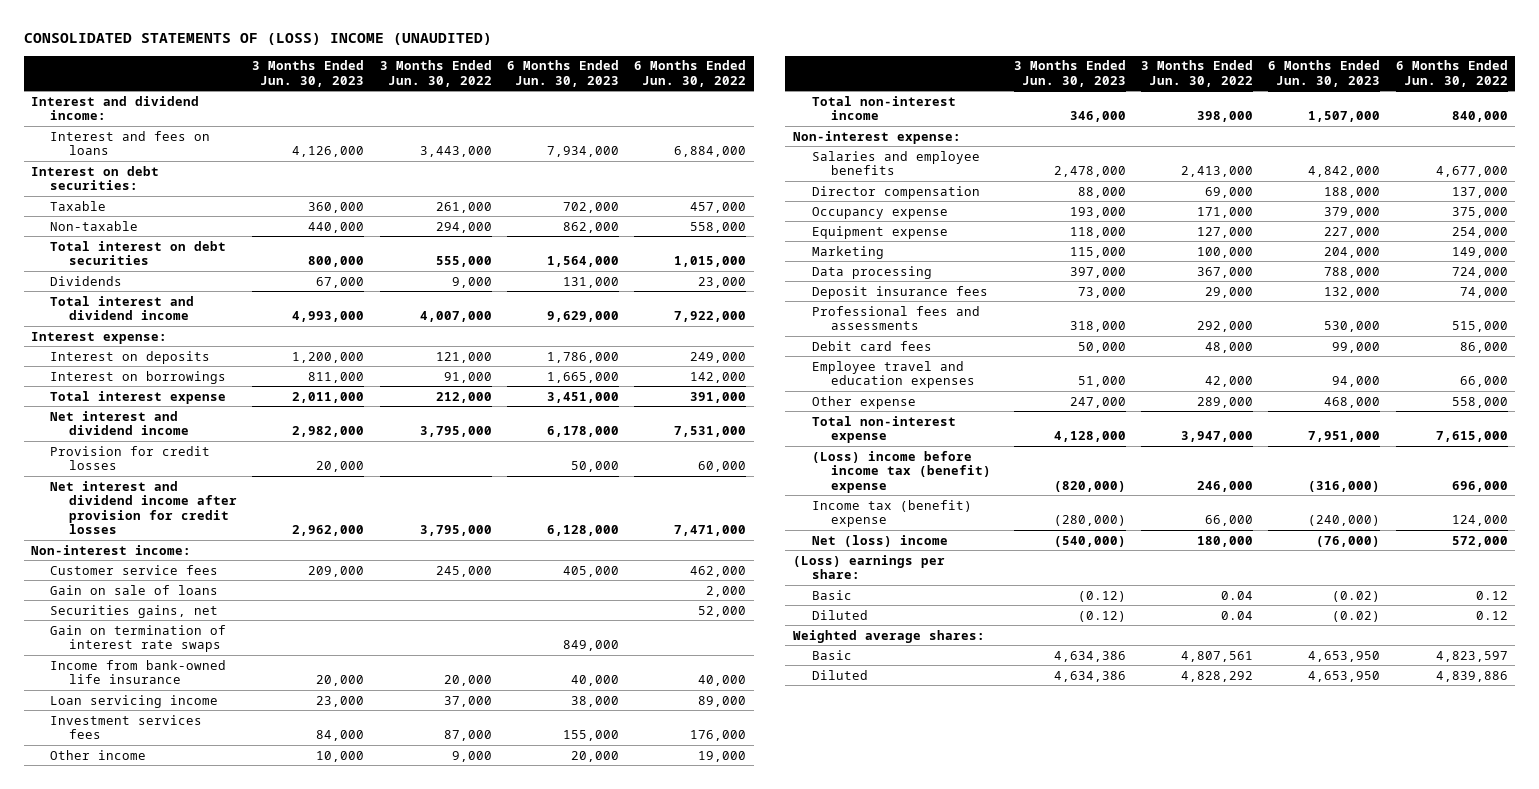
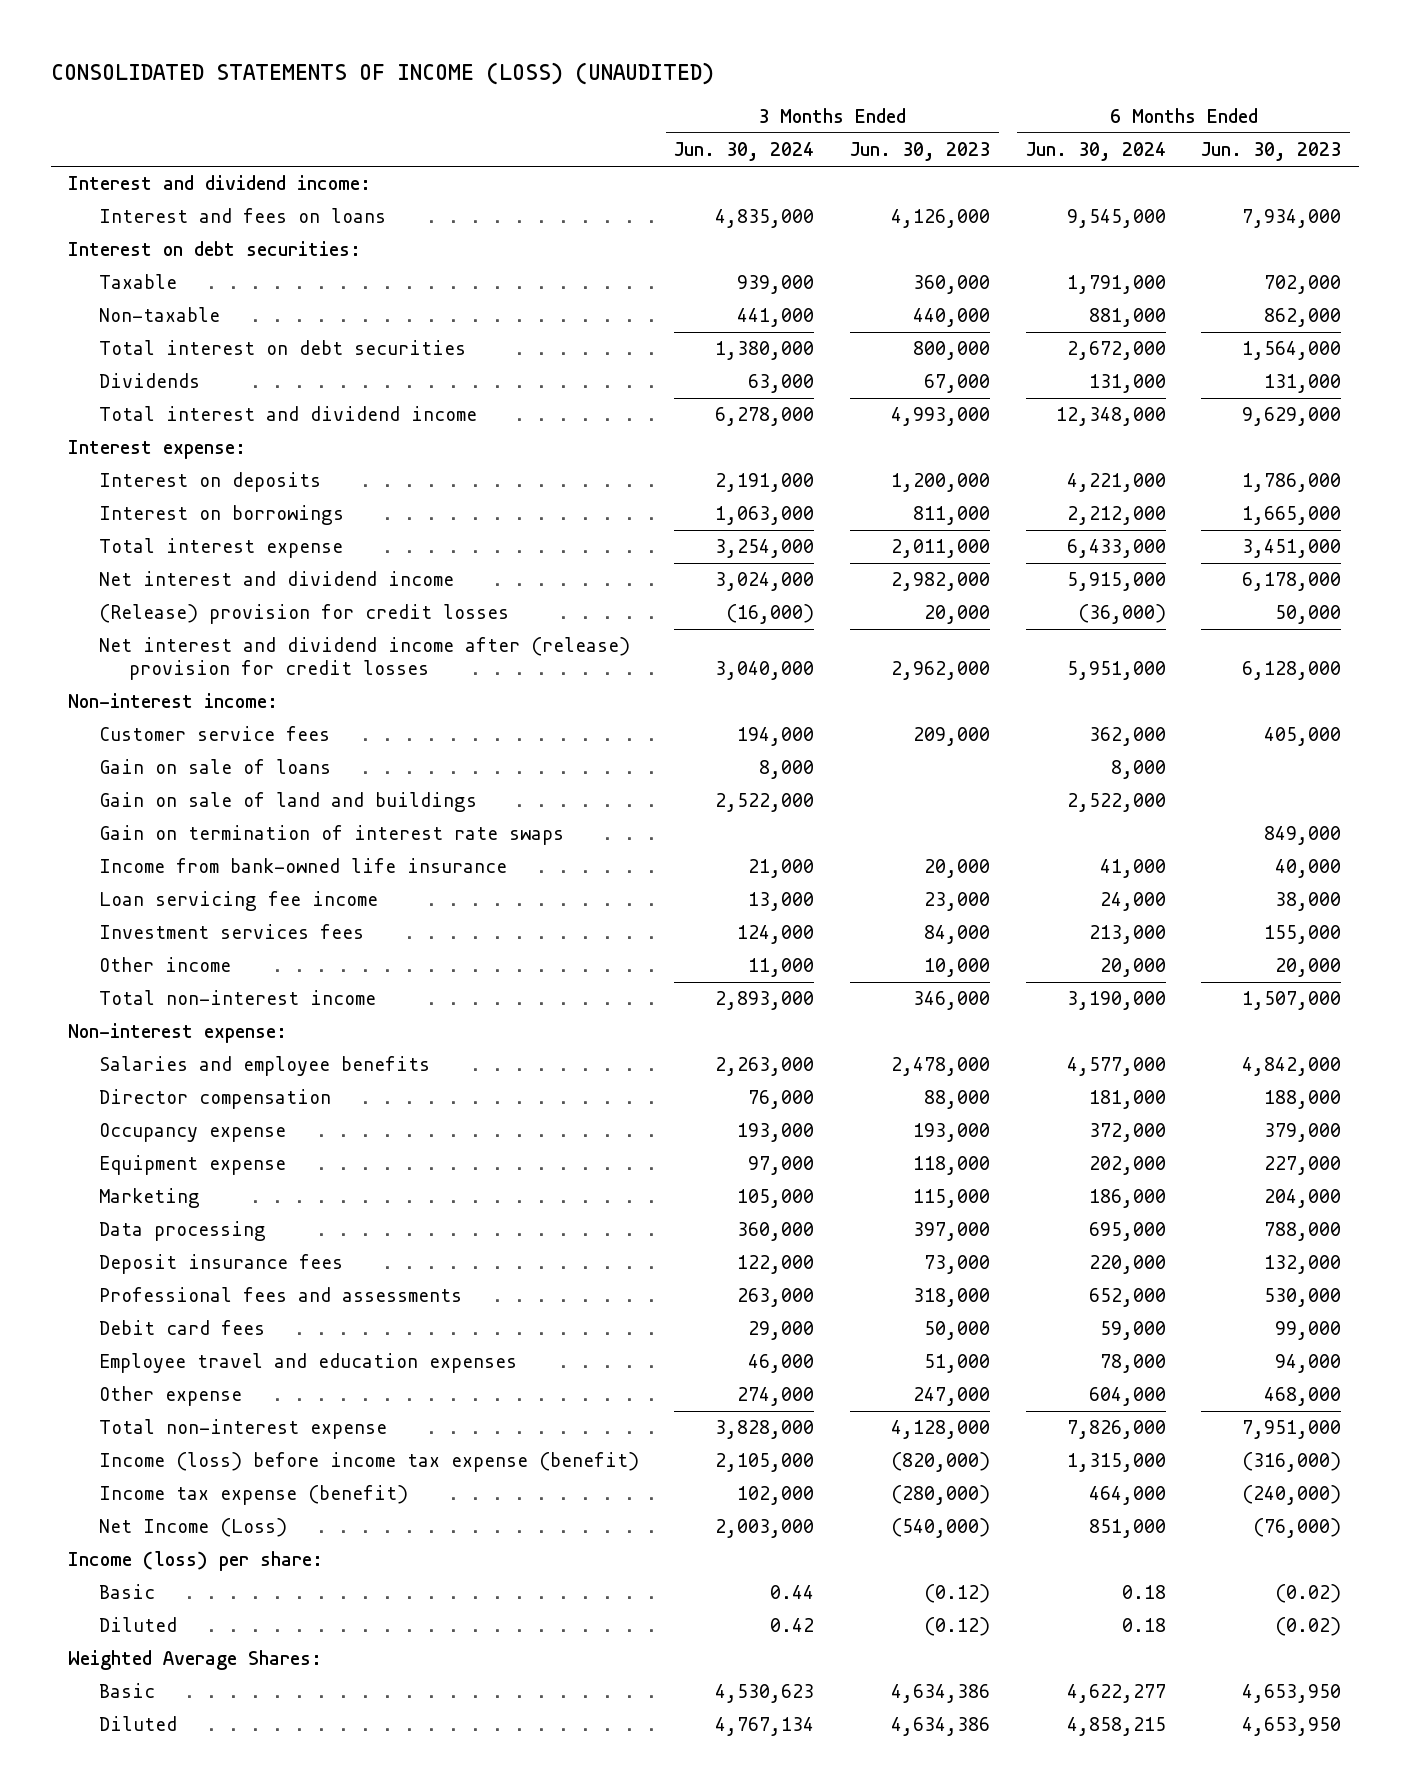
- CONSOLIDATED STATEMENTS OF (LOSS) INCOME (UNAUDITED)
+ CONSOLIDATED STATEMENTS OF INCOME (LOSS) (UNAUDITED)
- | 3 Months Ended Jun. 30, 2023 | 3 Months Ended Jun. 30, 2022 | 6 Months Ended Jun. 30, 2023 | 6 Months Ended Jun. 30, 2022
+ | 3 Months Ended Jun. 30, 2024 | 3 Months Ended Jun. 30, 2023 | 6 Months Ended Jun. 30, 2024 | 6 Months Ended Jun. 30, 2023
- Provision for credit losses | 20,000 | | 50,000 | 60,000
- Net interest and dividend income after provision for credit losses | 2,962,000 | 3,795,000 | 6,128,000 | 7,471,000
+ (Release) provision for credit losses | (16,000) | 20,000 | (36,000) | 50,000
+ Net interest and dividend income after (release) provision for credit losses | 3,040,000 | 2,962,000 | 5,951,000 | 6,128,000
- Securities gains, net | | | | 52,000
+ Gain on sale of land and buildings | 2,522,000 | | 2,522,000 |
- Loan servicing income | 23,000 | 37,000 | 38,000 | 89,000
+ Loan servicing fee income | 13,000 | 23,000 | 24,000 | 38,000
- (Loss) income before income tax (benefit) expense | (820,000) | 246,000 | (316,000) | 696,000
- Income tax (benefit) expense | (280,000) | 66,000 | (240,000) | 124,000
- Net (loss) income | (540,000) | 180,000 | (76,000) | 572,000
- (Loss) earnings per share:
+ Income (loss) before income tax expense (benefit) | 2,105,000 | (820,000) | 1,315,000 | (316,000)
+ Income tax expense (benefit) | 102,000 | (280,000) | 464,000 | (240,000)
+ Net Income (Loss) | 2,003,000 | (540,000) | 851,000 | (76,000)
+ Income (loss) per share:
- Weighted average shares:
+ Weighted Average Shares:

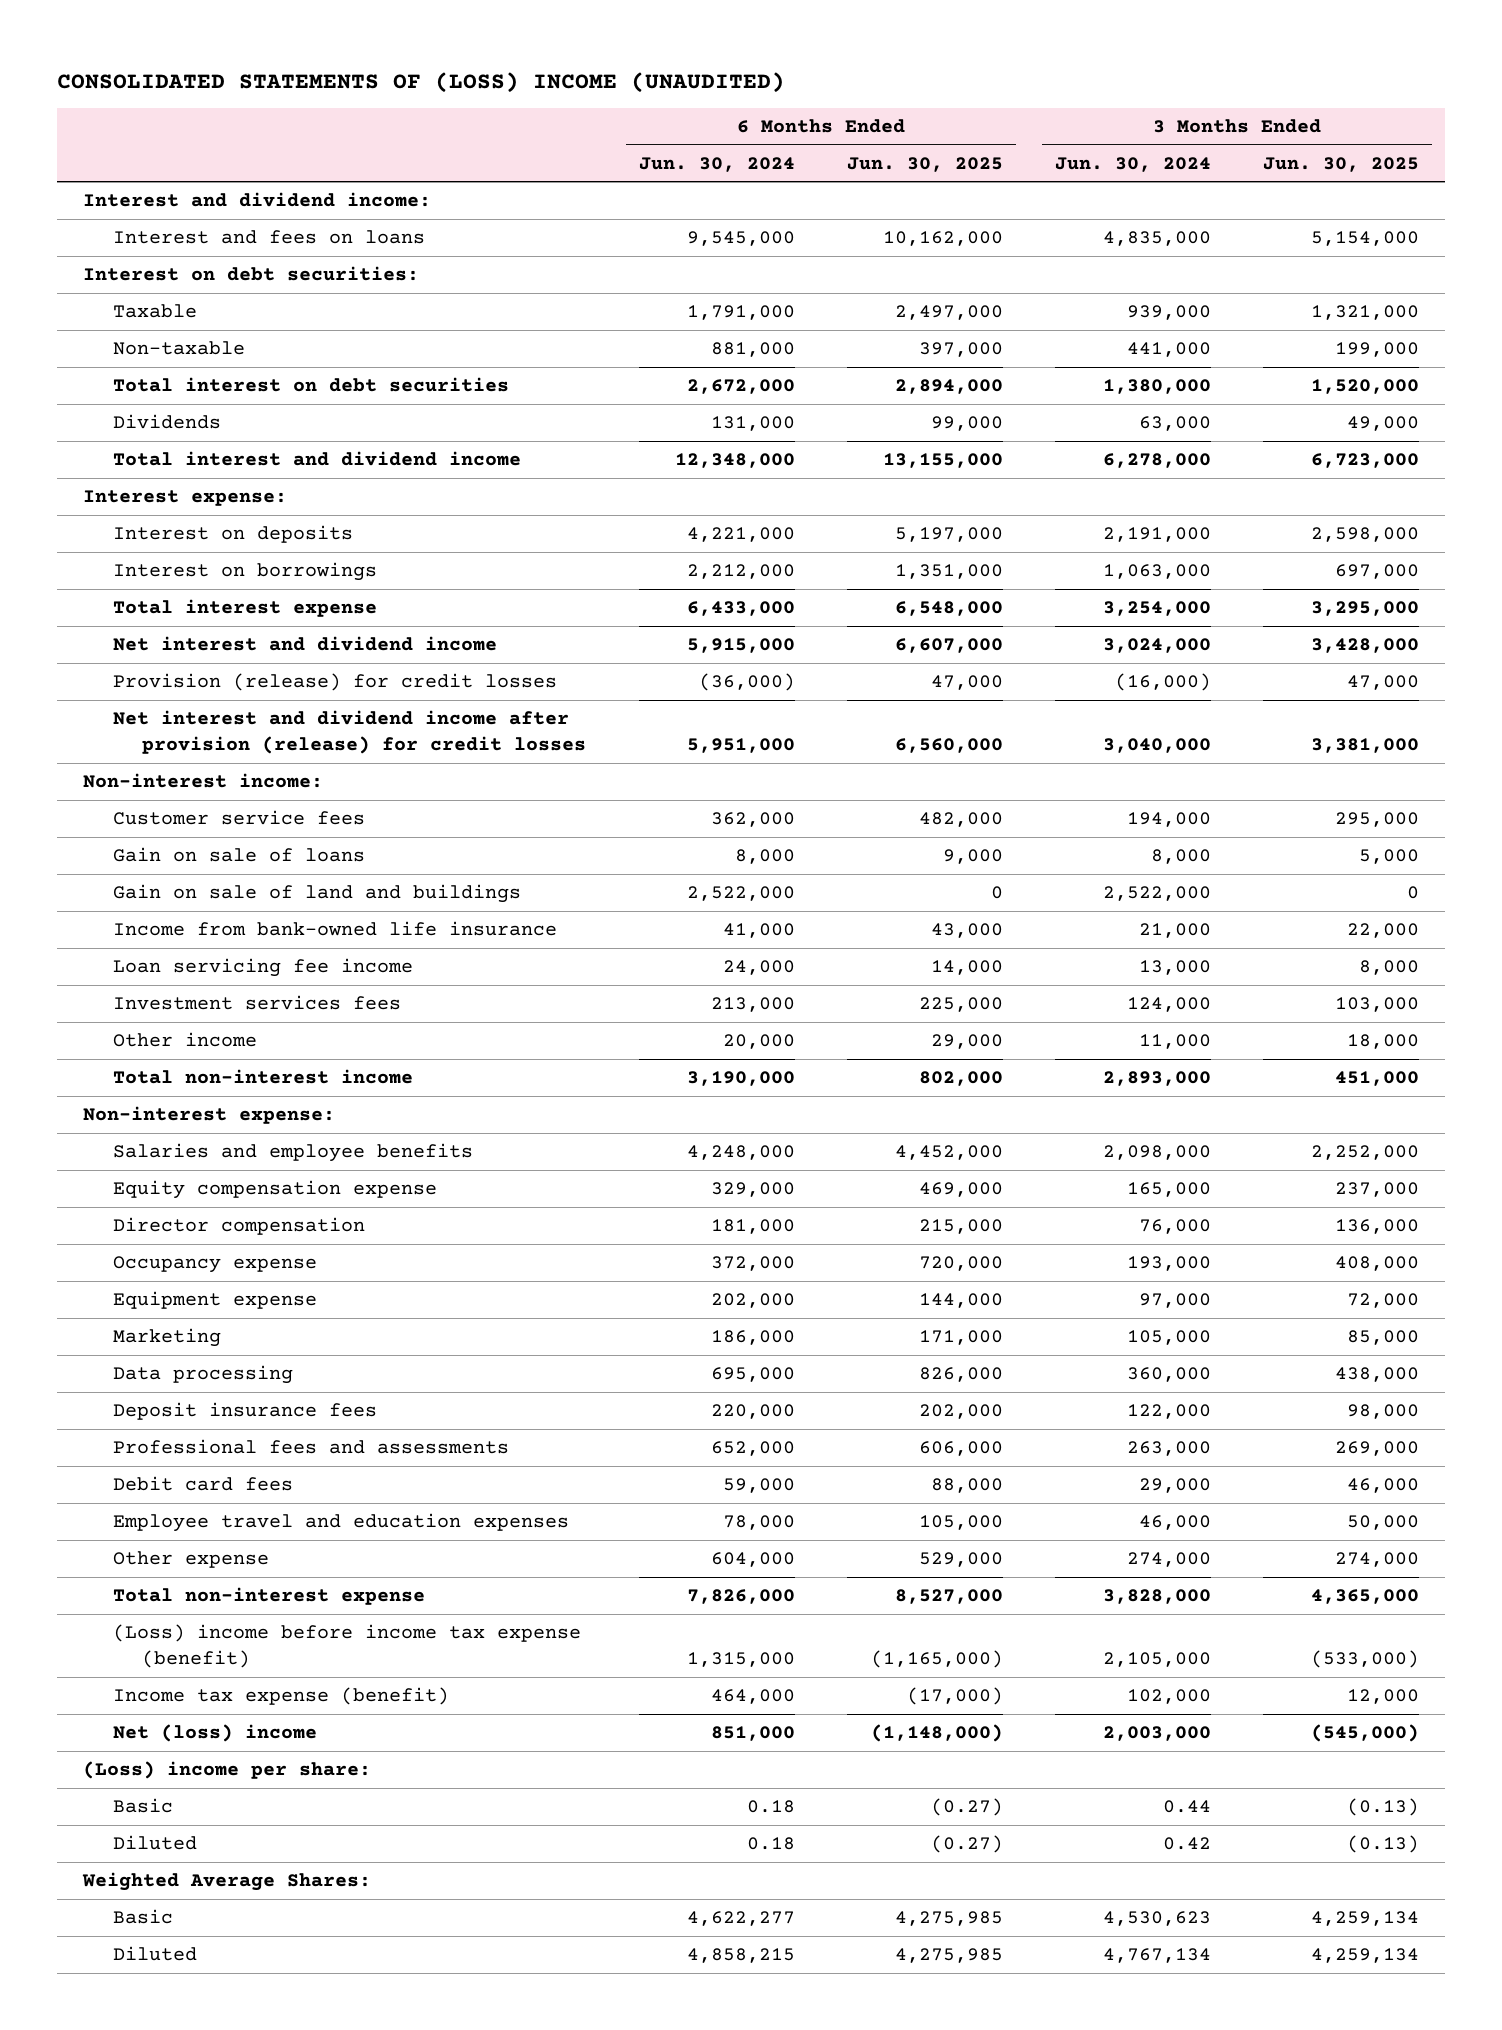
- CONSOLIDATED STATEMENTS OF INCOME (LOSS) (UNAUDITED)
+ CONSOLIDATED STATEMENTS OF (LOSS) INCOME (UNAUDITED)
- | 3 Months Ended Jun. 30, 2024 | 3 Months Ended Jun. 30, 2023 | 6 Months Ended Jun. 30, 2024 | 6 Months Ended Jun. 30, 2023
+ | 6 Months Ended Jun. 30, 2024 | 6 Months Ended Jun. 30, 2025 | 3 Months Ended Jun. 30, 2024 | 3 Months Ended Jun. 30, 2025
- (Release) provision for credit losses | (16,000) | 20,000 | (36,000) | 50,000
- Net interest and dividend income after (release) provision for credit losses | 3,040,000 | 2,962,000 | 5,951,000 | 6,128,000
+ Provision (release) for credit losses | (36,000) | 47,000 | (16,000) | 47,000
+ Net interest and dividend income after provision (release) for credit losses | 5,951,000 | 6,560,000 | 3,040,000 | 3,381,000
- Gain on termination of interest rate swaps | | | | 849,000
- Salaries and employee benefits | 2,263,000 | 2,478,000 | 4,577,000 | 4,842,000
+ Salaries and employee benefits | 4,248,000 | 4,452,000 | 2,098,000 | 2,252,000
+ Equity compensation expense | 329,000 | 469,000 | 165,000 | 237,000
- Income (loss) before income tax expense (benefit) | 2,105,000 | (820,000) | 1,315,000 | (316,000)
+ (Loss) income before income tax expense (benefit) | 1,315,000 | (1,165,000) | 2,105,000 | (533,000)
- Net Income (Loss) | 2,003,000 | (540,000) | 851,000 | (76,000)
- Income (loss) per share:
+ Net (loss) income | 851,000 | (1,148,000) | 2,003,000 | (545,000)
+ (Loss) income per share:

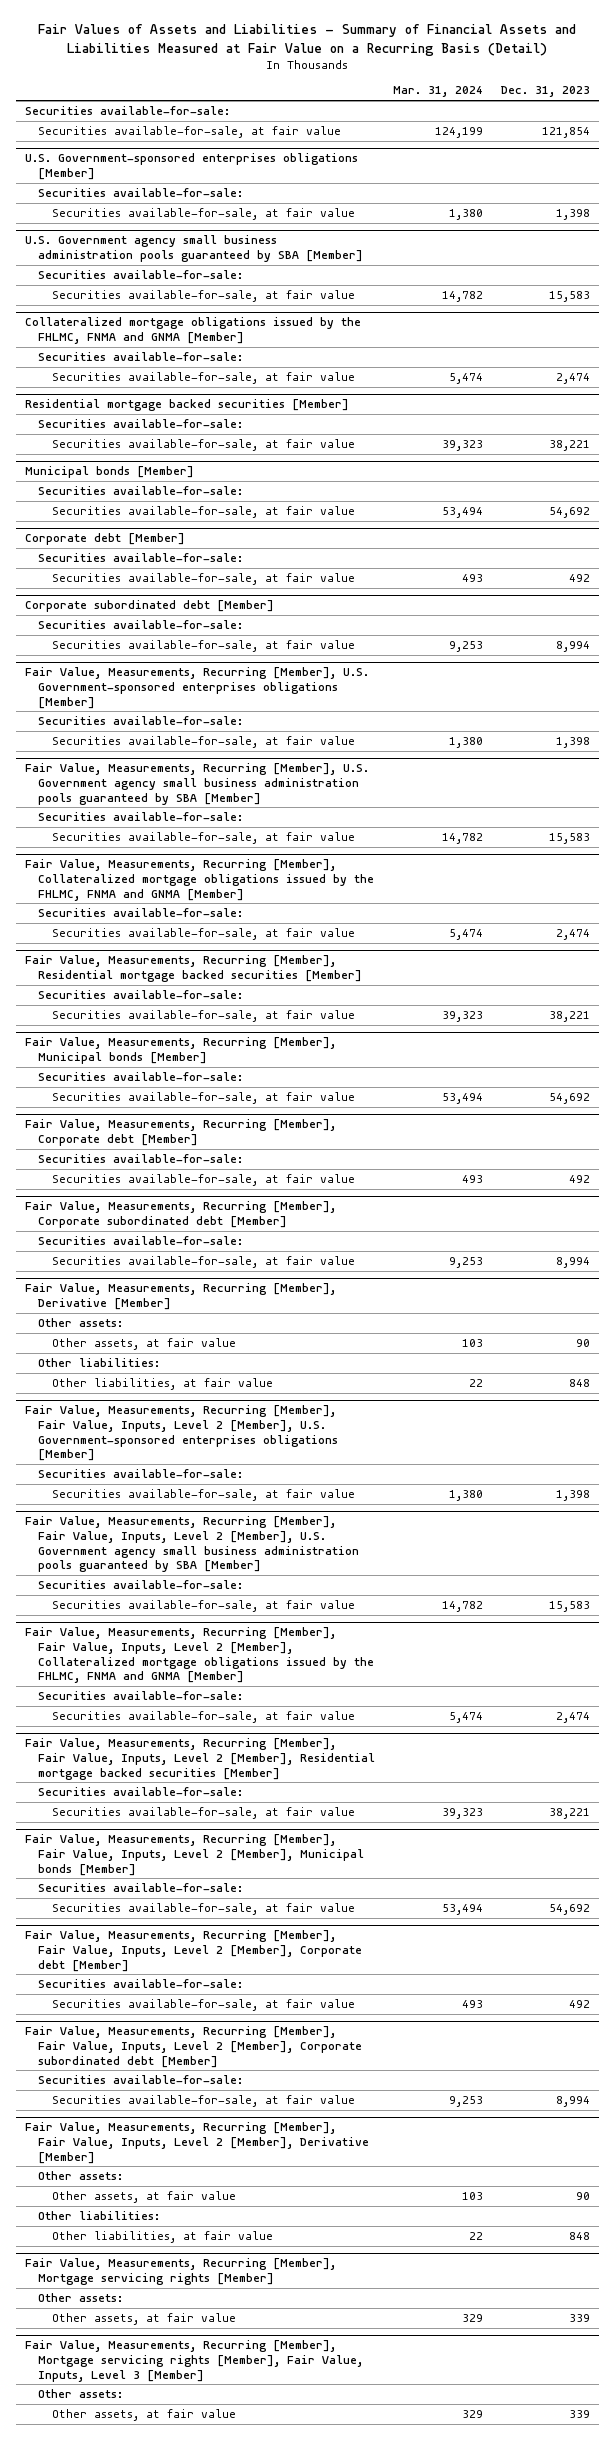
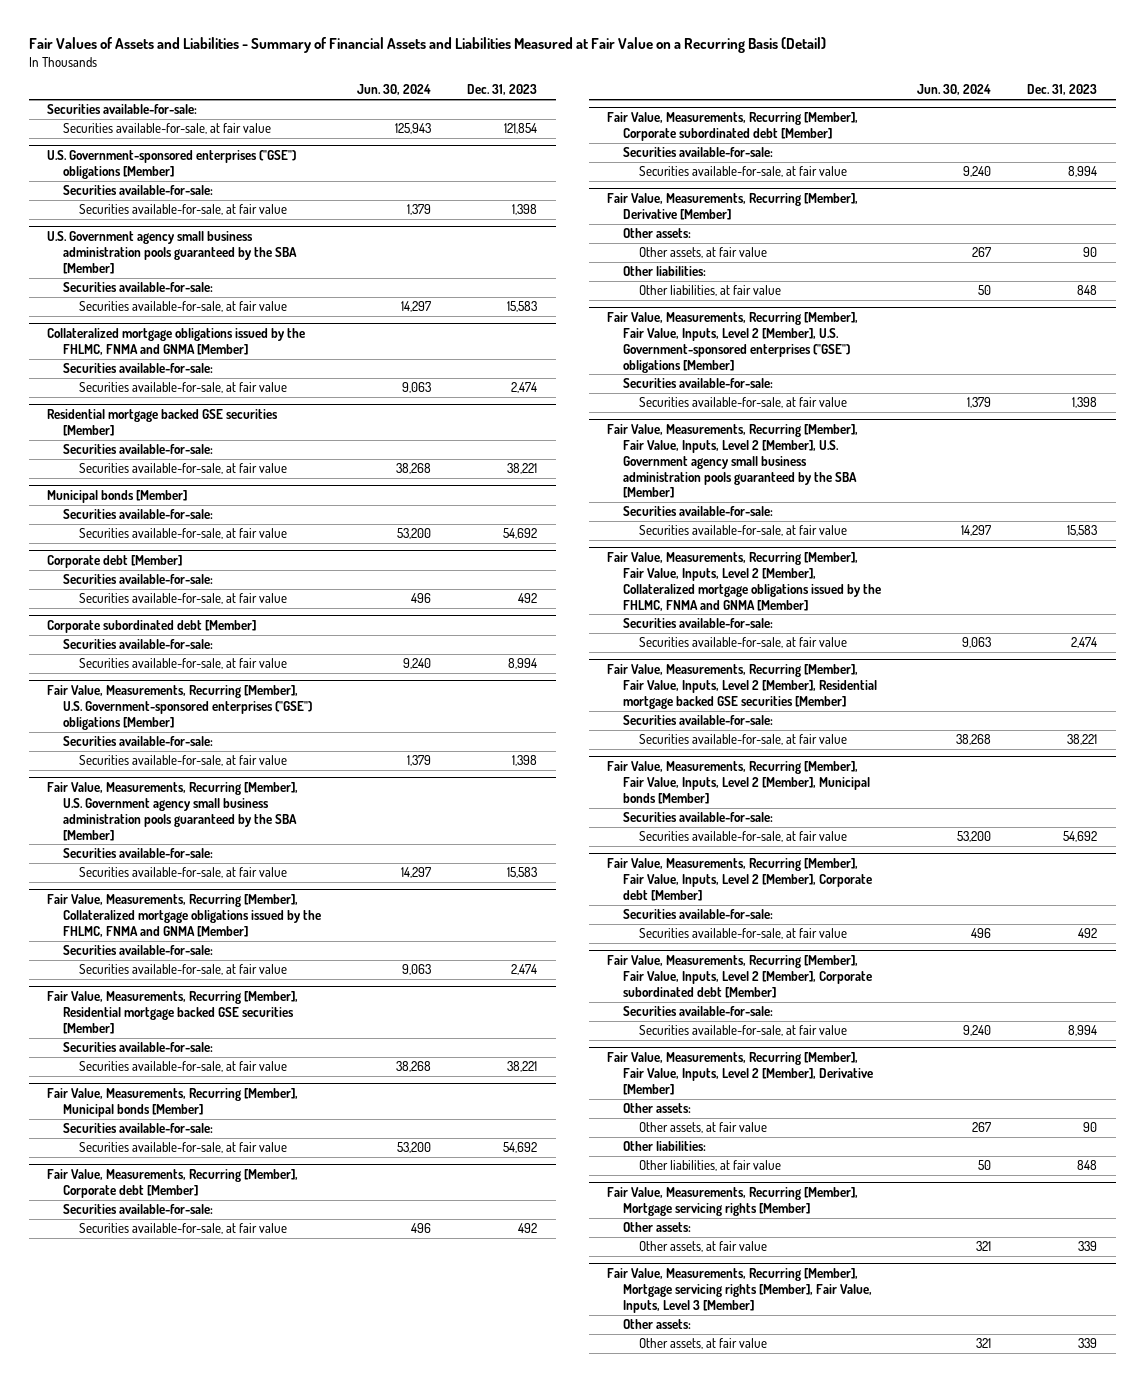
- | Mar. 31, 2024 | Dec. 31, 2023
+ | Jun. 30, 2024 | Dec. 31, 2023
- U.S. Government-sponsored enterprises obligations [Member]
+ U.S. Government-sponsored enterprises ("GSE") obligations [Member]
- U.S. Government agency small business administration pools guaranteed by SBA [Member]
+ U.S. Government agency small business administration pools guaranteed by the SBA [Member]
- Residential mortgage backed securities [Member]
+ Residential mortgage backed GSE securities [Member]
- Fair Value, Measurements, Recurring [Member], U.S. Government-sponsored enterprises obligations [Member]
+ Fair Value, Measurements, Recurring [Member], U.S. Government-sponsored enterprises ("GSE") obligations [Member]
- Fair Value, Measurements, Recurring [Member], U.S. Government agency small business administration pools guaranteed by SBA [Member]
+ Fair Value, Measurements, Recurring [Member], U.S. Government agency small business administration pools guaranteed by the SBA [Member]
- Fair Value, Measurements, Recurring [Member], Residential mortgage backed securities [Member]
+ Fair Value, Measurements, Recurring [Member], Residential mortgage backed GSE securities [Member]
- Fair Value, Measurements, Recurring [Member], Fair Value, Inputs, Level 2 [Member], U.S. Government-sponsored enterprises obligations [Member]
+ Fair Value, Measurements, Recurring [Member], Fair Value, Inputs, Level 2 [Member], U.S. Government-sponsored enterprises ("GSE") obligations [Member]
- Fair Value, Measurements, Recurring [Member], Fair Value, Inputs, Level 2 [Member], U.S. Government agency small business administration pools guaranteed by SBA [Member]
+ Fair Value, Measurements, Recurring [Member], Fair Value, Inputs, Level 2 [Member], U.S. Government agency small business administration pools guaranteed by the SBA [Member]
- Fair Value, Measurements, Recurring [Member], Fair Value, Inputs, Level 2 [Member], Residential mortgage backed securities [Member]
+ Fair Value, Measurements, Recurring [Member], Fair Value, Inputs, Level 2 [Member], Residential mortgage backed GSE securities [Member]

